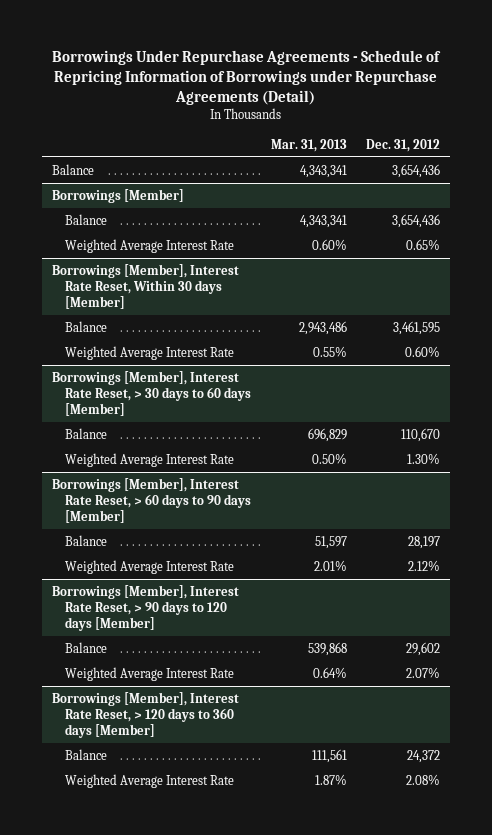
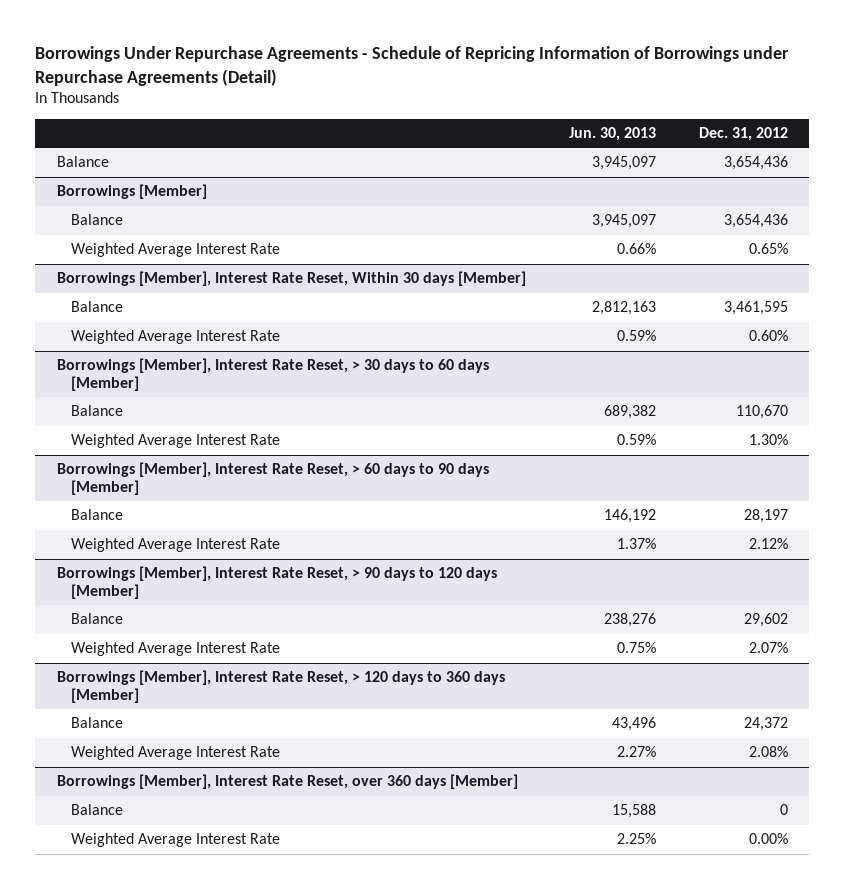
- | Mar. 31, 2013 | Dec. 31, 2012
+ | Jun. 30, 2013 | Dec. 31, 2012
+ Borrowings [Member], Interest Rate Reset, over 360 days [Member]
+ Balance | 15,588 | 0
+ Weighted Average Interest Rate | 2.25% | 0.00%

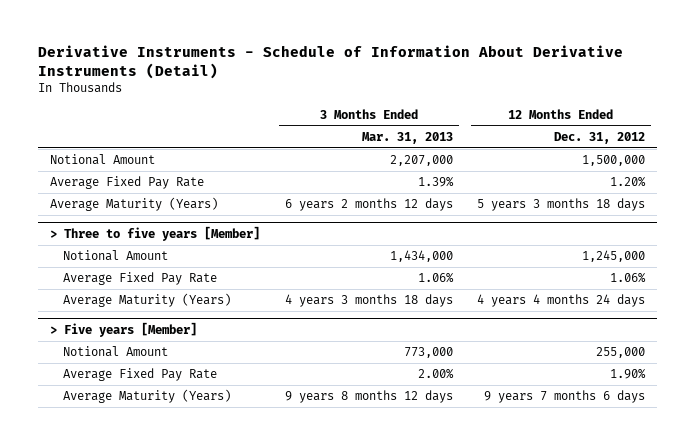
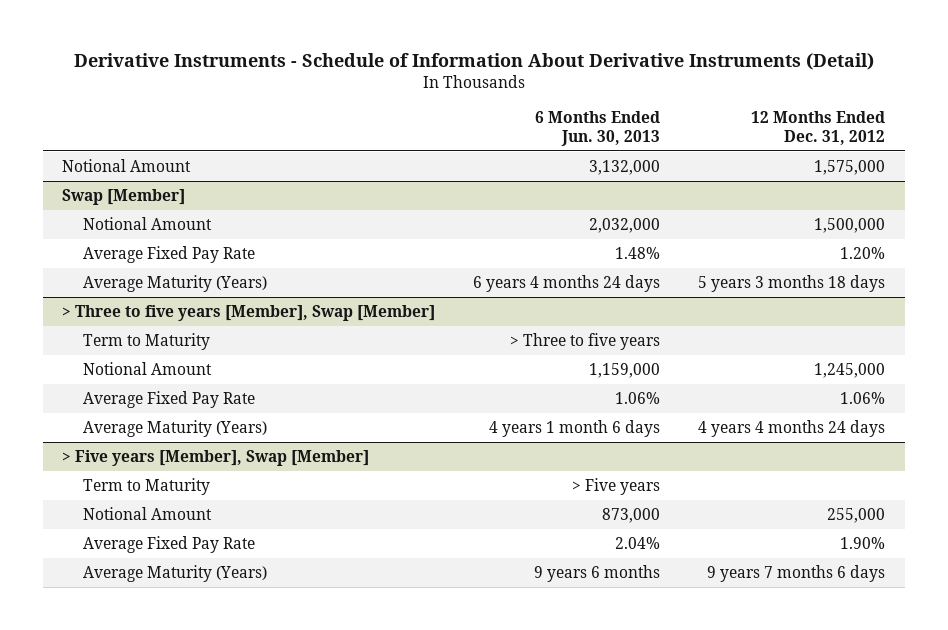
- | 3 Months Ended Mar. 31, 2013 | 12 Months Ended Dec. 31, 2012
+ | 6 Months Ended Jun. 30, 2013 | 12 Months Ended Dec. 31, 2012
+ Notional Amount | 3,132,000 | 1,575,000
+ Swap [Member]
- > Three to five years [Member]
+ > Three to five years [Member], Swap [Member]
+ Term to Maturity | > Three to five years |
- > Five years [Member]
+ > Five years [Member], Swap [Member]
+ Term to Maturity | > Five years |

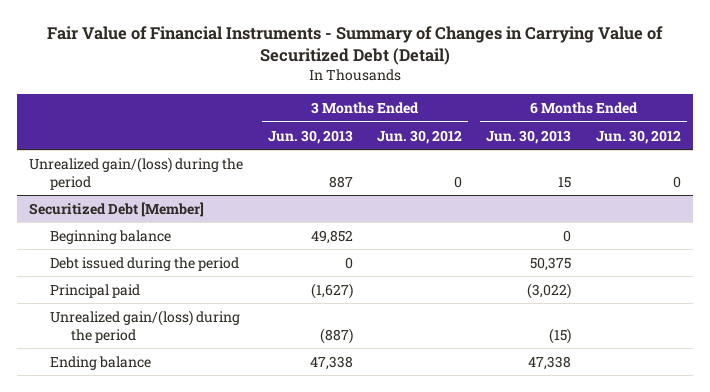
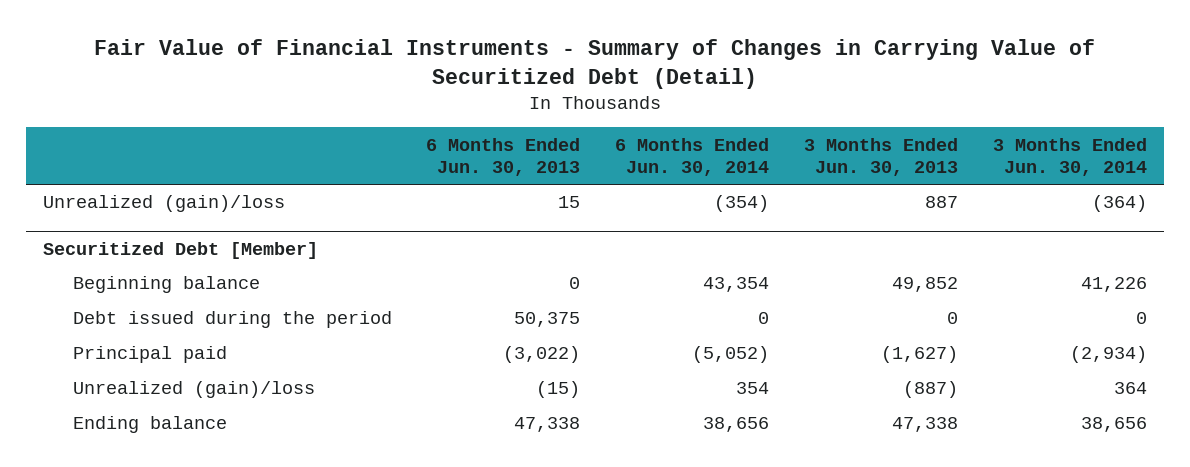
- | 3 Months Ended Jun. 30, 2013 | 3 Months Ended Jun. 30, 2012 | 6 Months Ended Jun. 30, 2013 | 6 Months Ended Jun. 30, 2012
+ | 6 Months Ended Jun. 30, 2013 | 6 Months Ended Jun. 30, 2014 | 3 Months Ended Jun. 30, 2013 | 3 Months Ended Jun. 30, 2014
- Unrealized gain/(loss) during the period | 887 | 0 | 15 | 0
+ Unrealized (gain)/loss | 15 | (354) | 887 | (364)
@ Securitized Debt [Member]
- Unrealized gain/(loss) during the period | (887) | | (15) |
+ Unrealized (gain)/loss | (15) | 354 | (887) | 364

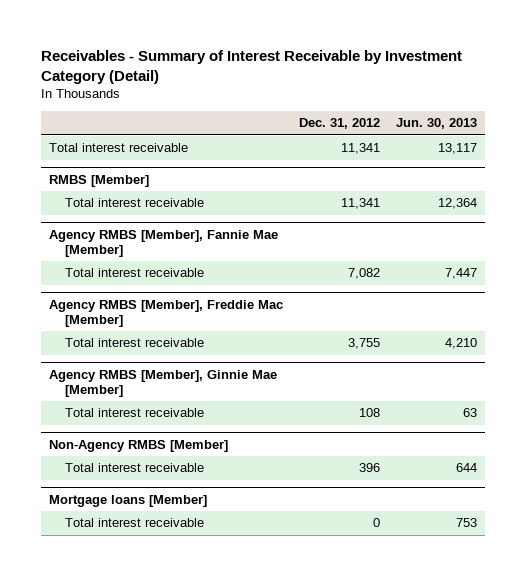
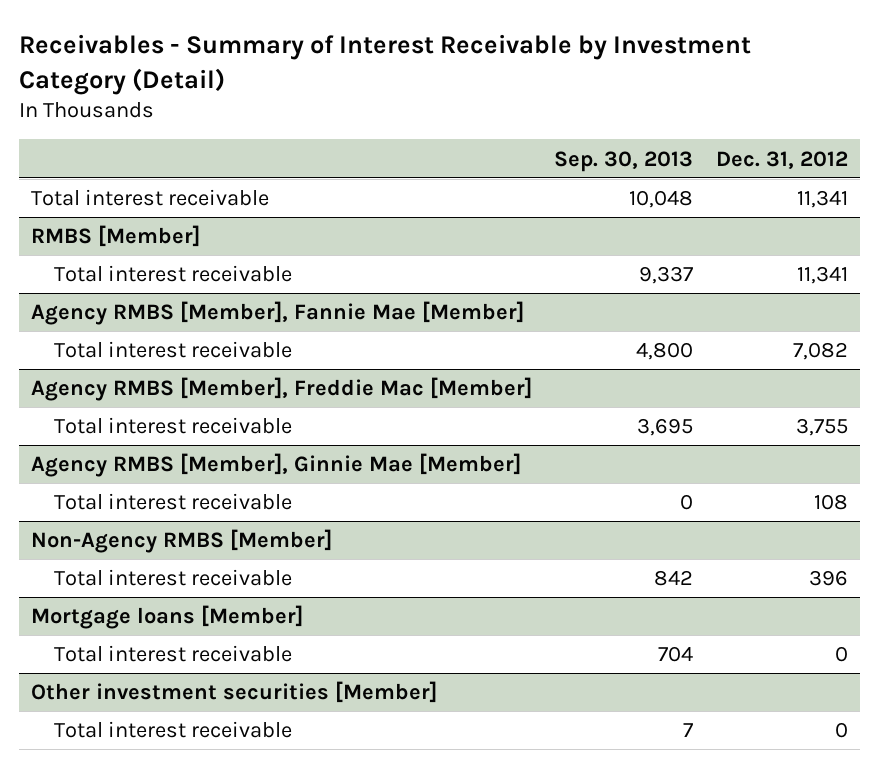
- | Dec. 31, 2012 | Jun. 30, 2013
+ | Sep. 30, 2013 | Dec. 31, 2012
+ Other investment securities [Member]
+ Total interest receivable | 7 | 0

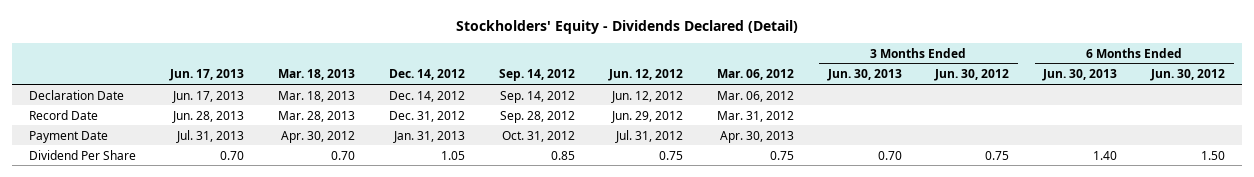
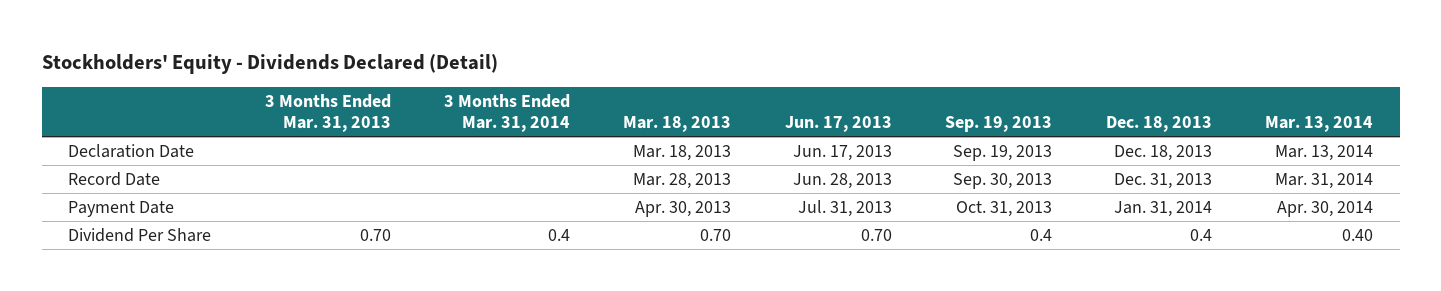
- | Jun. 17, 2013 | Mar. 18, 2013 | Dec. 14, 2012 | Sep. 14, 2012 | Jun. 12, 2012 | Mar. 06, 2012 | 3 Months Ended Jun. 30, 2013 | 3 Months Ended Jun. 30, 2012 | 6 Months Ended Jun. 30, 2013 | 6 Months Ended Jun. 30, 2012
+ | 3 Months Ended Mar. 31, 2013 | 3 Months Ended Mar. 31, 2014 | Mar. 18, 2013 | Jun. 17, 2013 | Sep. 19, 2013 | Dec. 18, 2013 | Mar. 13, 2014
- Payment Date | Jul. 31, 2013 | Apr. 30, 2012 | Jan. 31, 2013 | Oct. 31, 2012 | Jul. 31, 2012 | Apr. 30, 2013 | | | |
+ Payment Date | | | Apr. 30, 2013 | Jul. 31, 2013 | Oct. 31, 2013 | Jan. 31, 2014 | Apr. 30, 2014

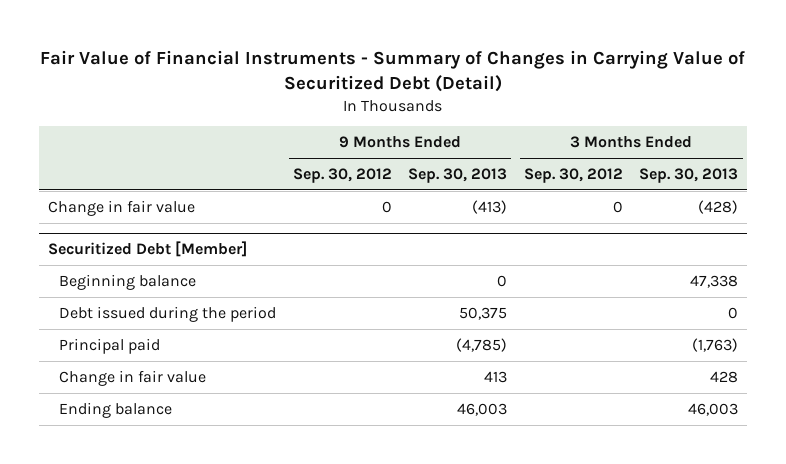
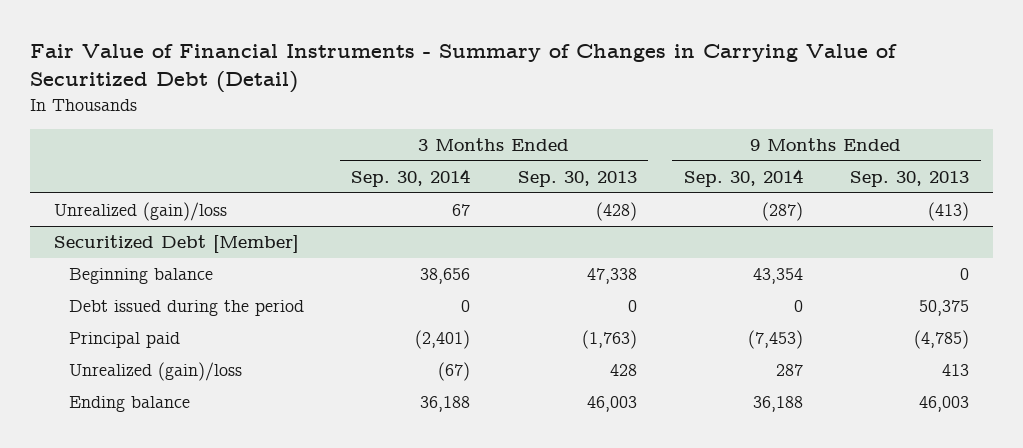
- | 9 Months Ended Sep. 30, 2012 | 9 Months Ended Sep. 30, 2013 | 3 Months Ended Sep. 30, 2012 | 3 Months Ended Sep. 30, 2013
+ | 3 Months Ended Sep. 30, 2014 | 3 Months Ended Sep. 30, 2013 | 9 Months Ended Sep. 30, 2014 | 9 Months Ended Sep. 30, 2013
- Change in fair value | 0 | (413) | 0 | (428)
+ Unrealized (gain)/loss | 67 | (428) | (287) | (413)
@ Securitized Debt [Member]
- Change in fair value | | 413 | | 428
+ Unrealized (gain)/loss | (67) | 428 | 287 | 413

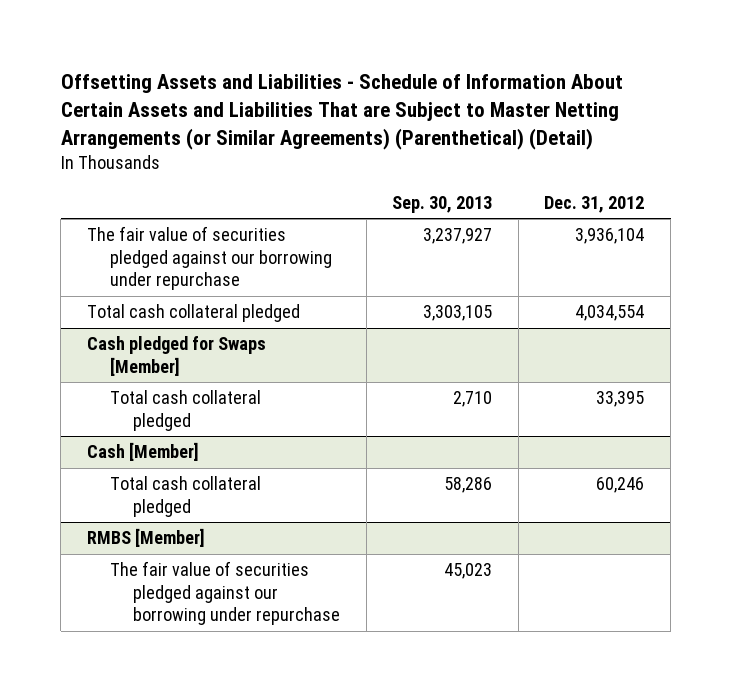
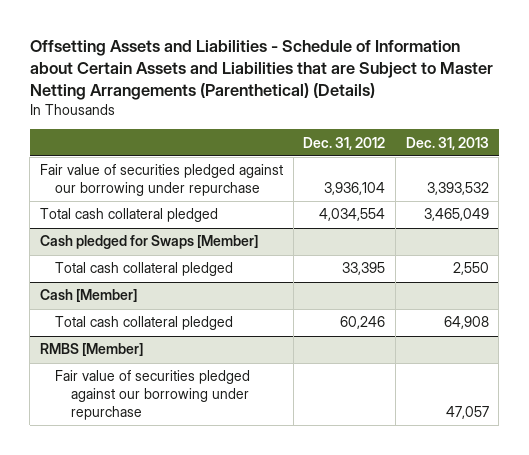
- Offsetting Assets and Liabilities - Schedule of Information About Certain Assets and Liabilities That are Subject to Master Netting Arrangements (or Similar Agreements) (Parenthetical) (Detail)
+ Offsetting Assets and Liabilities - Schedule of Information about Certain Assets and Liabilities that are Subject to Master Netting Arrangements (Parenthetical) (Details)
- | Sep. 30, 2013 | Dec. 31, 2012
+ | Dec. 31, 2012 | Dec. 31, 2013
- The fair value of securities pledged against our borrowing under repurchase | 3,237,927 | 3,936,104
+ Fair value of securities pledged against our borrowing under repurchase | 3,936,104 | 3,393,532
@ RMBS [Member]
- The fair value of securities pledged against our borrowing under repurchase | 45,023 |
+ Fair value of securities pledged against our borrowing under repurchase | | 47,057

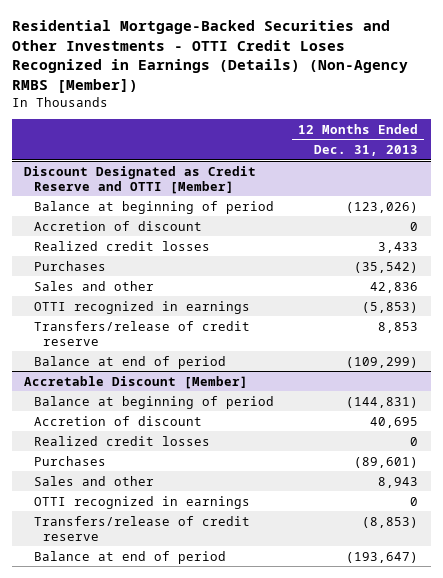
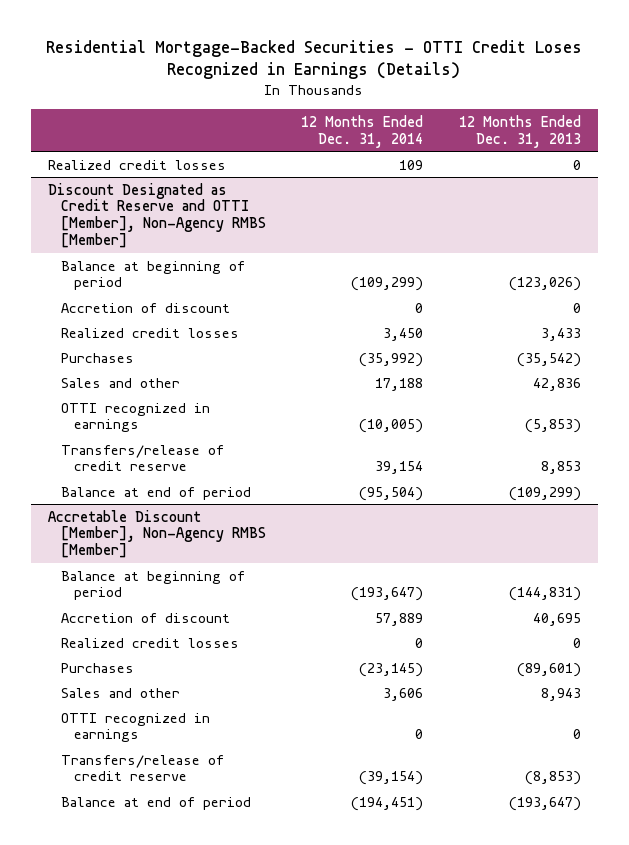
- Residential Mortgage-Backed Securities and Other Investments - OTTI Credit Loses Recognized in Earnings (Details) (Non-Agency RMBS [Member])
+ Residential Mortgage-Backed Securities - OTTI Credit Loses Recognized in Earnings (Details)
- | 12 Months Ended Dec. 31, 2013
+ | 12 Months Ended Dec. 31, 2014 | 12 Months Ended Dec. 31, 2013
- Discount Designated as Credit Reserve and OTTI [Member]
+ Realized credit losses | 109 | 0
+ Discount Designated as Credit Reserve and OTTI [Member], Non-Agency RMBS [Member]
- Accretable Discount [Member]
+ Accretable Discount [Member], Non-Agency RMBS [Member]

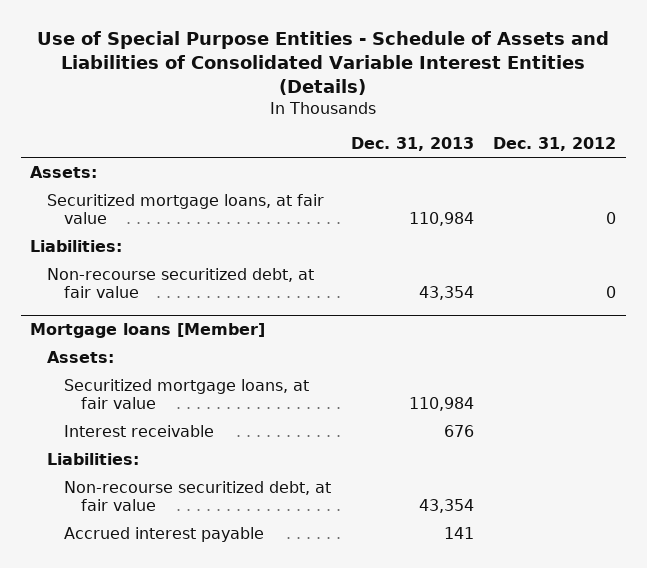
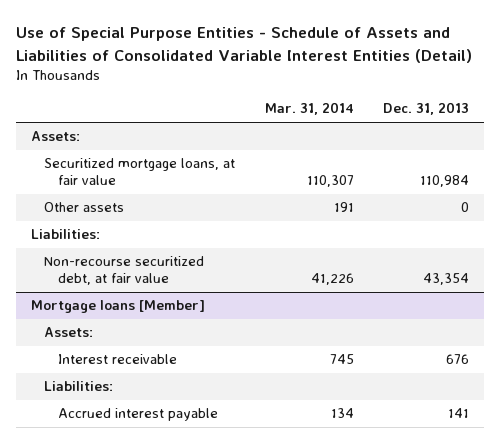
- Use of Special Purpose Entities - Schedule of Assets and Liabilities of Consolidated Variable Interest Entities (Details)
+ Use of Special Purpose Entities - Schedule of Assets and Liabilities of Consolidated Variable Interest Entities (Detail)
- | Dec. 31, 2013 | Dec. 31, 2012
+ | Mar. 31, 2014 | Dec. 31, 2013
+ Other assets | 191 | 0
@ Mortgage loans [Member]
- Securitized mortgage loans, at fair value | 110,984 |
- Non-recourse securitized debt, at fair value | 43,354 |

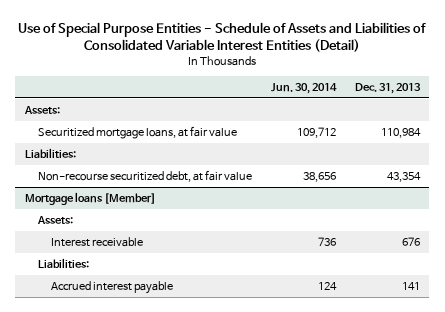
- | Mar. 31, 2014 | Dec. 31, 2013
+ | Jun. 30, 2014 | Dec. 31, 2013
- Other assets | 191 | 0

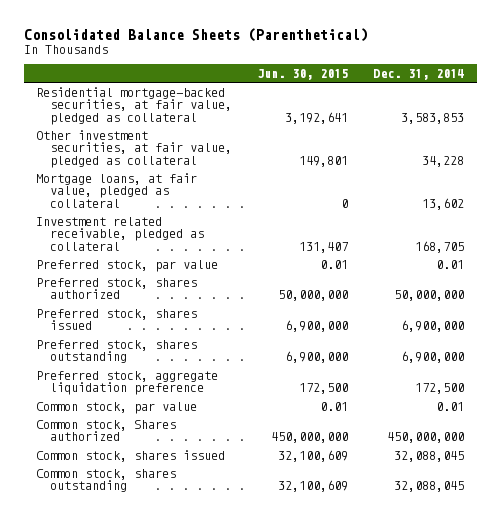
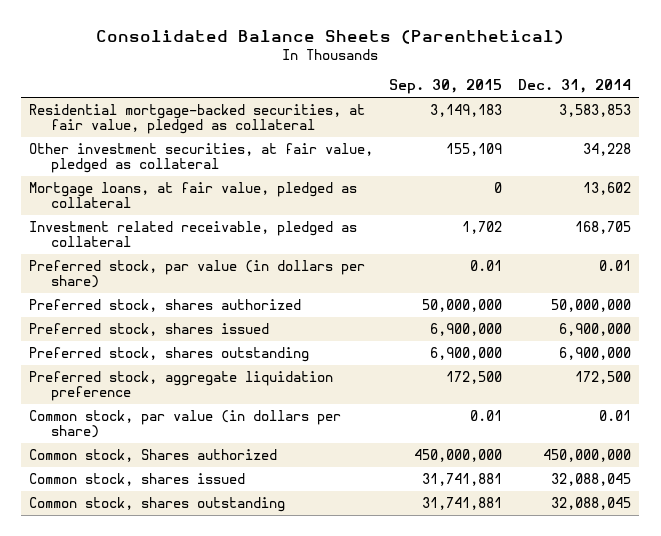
- | Jun. 30, 2015 | Dec. 31, 2014
+ | Sep. 30, 2015 | Dec. 31, 2014
- Preferred stock, par value | 0.01 | 0.01
+ Preferred stock, par value (in dollars per share) | 0.01 | 0.01
- Common stock, par value | 0.01 | 0.01
+ Common stock, par value (in dollars per share) | 0.01 | 0.01

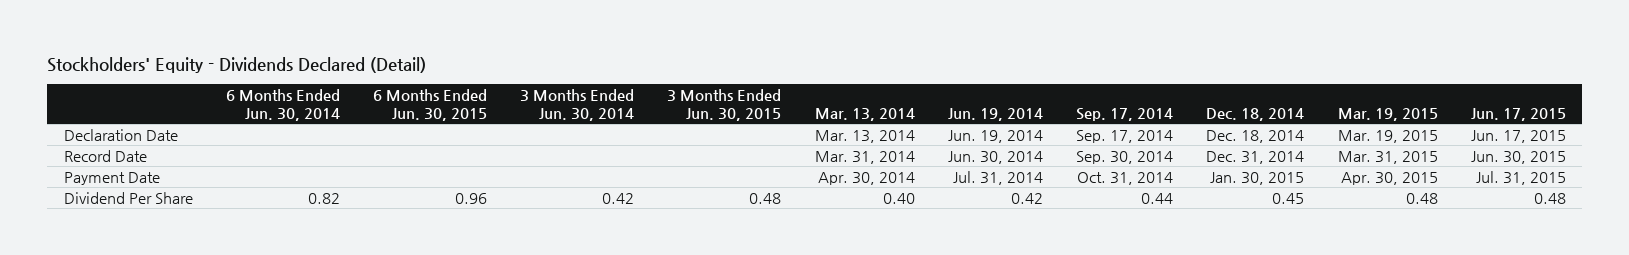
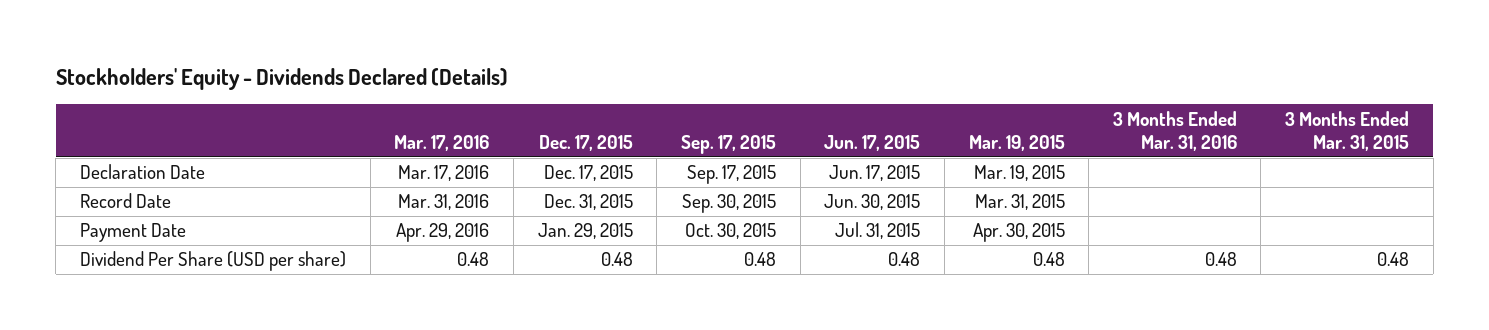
- Stockholders' Equity - Dividends Declared (Detail)
+ Stockholders' Equity - Dividends Declared (Details)
- | 6 Months Ended Jun. 30, 2014 | 6 Months Ended Jun. 30, 2015 | 3 Months Ended Jun. 30, 2014 | 3 Months Ended Jun. 30, 2015 | Mar. 13, 2014 | Jun. 19, 2014 | Sep. 17, 2014 | Dec. 18, 2014 | Mar. 19, 2015 | Jun. 17, 2015
+ | Mar. 17, 2016 | Dec. 17, 2015 | Sep. 17, 2015 | Jun. 17, 2015 | Mar. 19, 2015 | 3 Months Ended Mar. 31, 2016 | 3 Months Ended Mar. 31, 2015
- Dividend Per Share | 0.82 | 0.96 | 0.42 | 0.48 | 0.40 | 0.42 | 0.44 | 0.45 | 0.48 | 0.48
+ Dividend Per Share (USD per share) | 0.48 | 0.48 | 0.48 | 0.48 | 0.48 | 0.48 | 0.48

